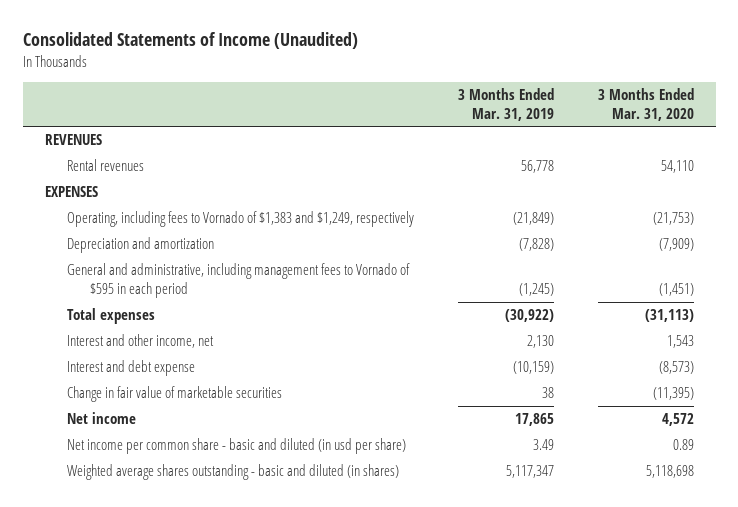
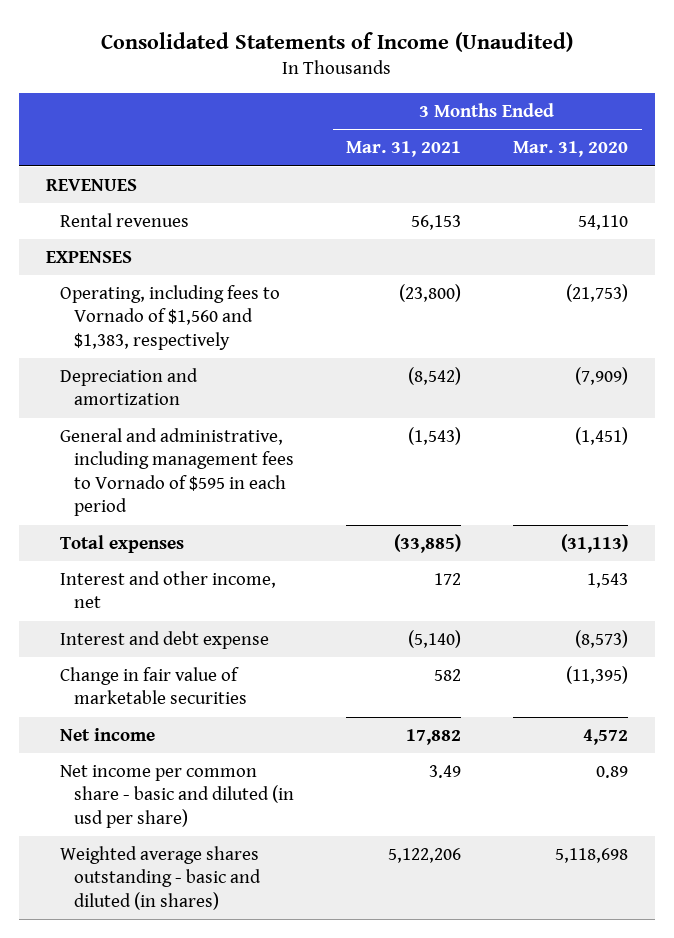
- | 3 Months Ended Mar. 31, 2019 | 3 Months Ended Mar. 31, 2020
+ | 3 Months Ended Mar. 31, 2021 | 3 Months Ended Mar. 31, 2020
- Operating, including fees to Vornado of $1,383 and $1,249, respectively | (21,849) | (21,753)
+ Operating, including fees to Vornado of $1,560 and $1,383, respectively | (23,800) | (21,753)

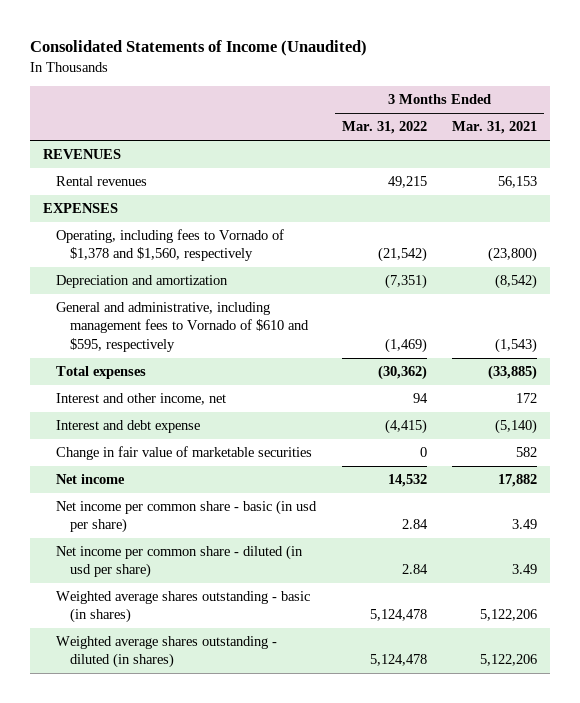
- | 3 Months Ended Mar. 31, 2021 | 3 Months Ended Mar. 31, 2020
+ | 3 Months Ended Mar. 31, 2022 | 3 Months Ended Mar. 31, 2021
- Operating, including fees to Vornado of $1,560 and $1,383, respectively | (23,800) | (21,753)
+ Operating, including fees to Vornado of $1,378 and $1,560, respectively | (21,542) | (23,800)
- General and administrative, including management fees to Vornado of $595 in each period | (1,543) | (1,451)
+ General and administrative, including management fees to Vornado of $610 and $595, respectively | (1,469) | (1,543)
- Net income per common share - basic and diluted (in usd per share) | 3.49 | 0.89
- Weighted average shares outstanding - basic and diluted (in shares) | 5,122,206 | 5,118,698
+ Net income per common share - basic (in usd per share) | 2.84 | 3.49
+ Net income per common share - diluted (in usd per share) | 2.84 | 3.49
+ Weighted average shares outstanding - basic (in shares) | 5,124,478 | 5,122,206
+ Weighted average shares outstanding - diluted (in shares) | 5,124,478 | 5,122,206

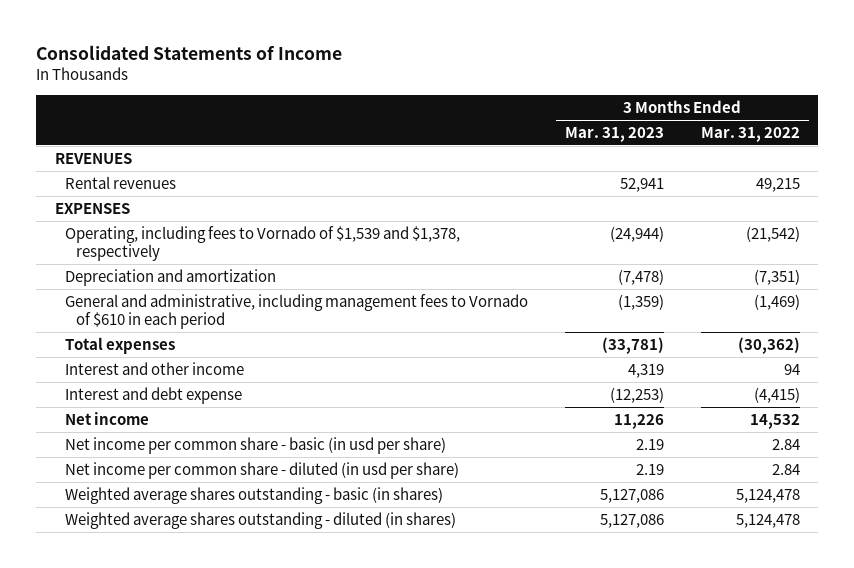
- Consolidated Statements of Income (Unaudited)
+ Consolidated Statements of Income
- | 3 Months Ended Mar. 31, 2022 | 3 Months Ended Mar. 31, 2021
+ | 3 Months Ended Mar. 31, 2023 | 3 Months Ended Mar. 31, 2022
- Operating, including fees to Vornado of $1,378 and $1,560, respectively | (21,542) | (23,800)
+ Operating, including fees to Vornado of $1,539 and $1,378, respectively | (24,944) | (21,542)
- General and administrative, including management fees to Vornado of $610 and $595, respectively | (1,469) | (1,543)
+ General and administrative, including management fees to Vornado of $610 in each period | (1,359) | (1,469)
- Interest and other income, net | 94 | 172
+ Interest and other income | 4,319 | 94
- Change in fair value of marketable securities | 0 | 582

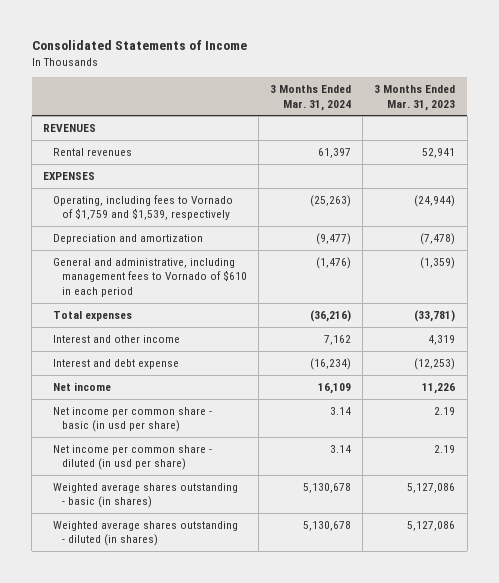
- | 3 Months Ended Mar. 31, 2023 | 3 Months Ended Mar. 31, 2022
+ | 3 Months Ended Mar. 31, 2024 | 3 Months Ended Mar. 31, 2023
- Operating, including fees to Vornado of $1,539 and $1,378, respectively | (24,944) | (21,542)
+ Operating, including fees to Vornado of $1,759 and $1,539, respectively | (25,263) | (24,944)

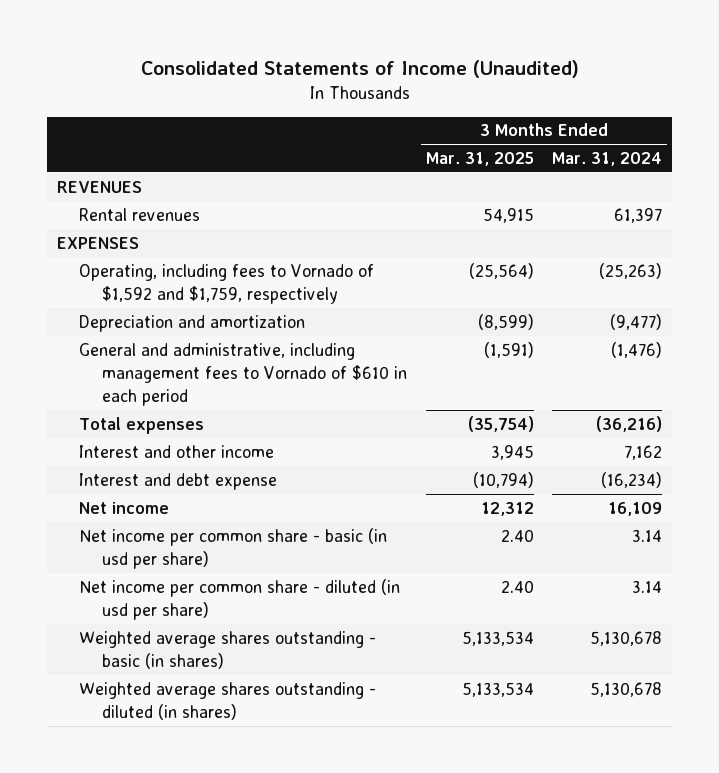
- Consolidated Statements of Income
+ Consolidated Statements of Income (Unaudited)
- | 3 Months Ended Mar. 31, 2024 | 3 Months Ended Mar. 31, 2023
+ | 3 Months Ended Mar. 31, 2025 | 3 Months Ended Mar. 31, 2024
- Operating, including fees to Vornado of $1,759 and $1,539, respectively | (25,263) | (24,944)
+ Operating, including fees to Vornado of $1,592 and $1,759, respectively | (25,564) | (25,263)

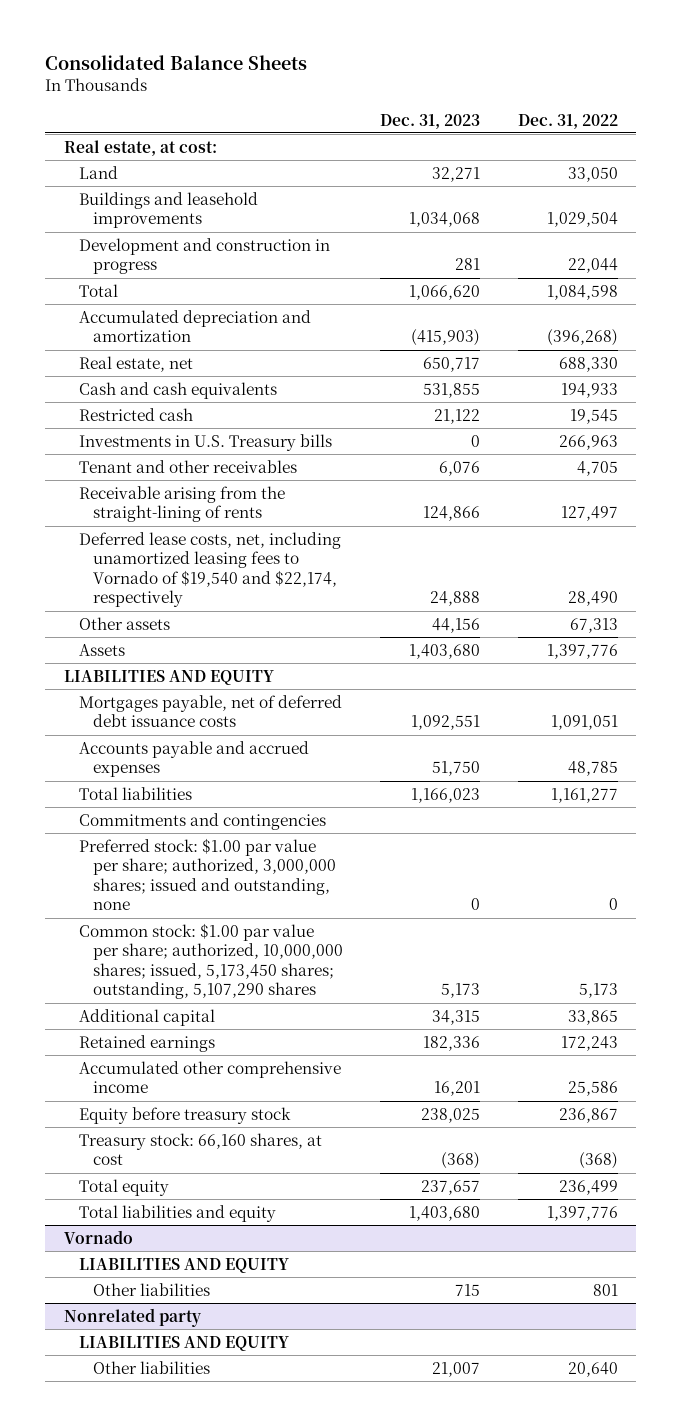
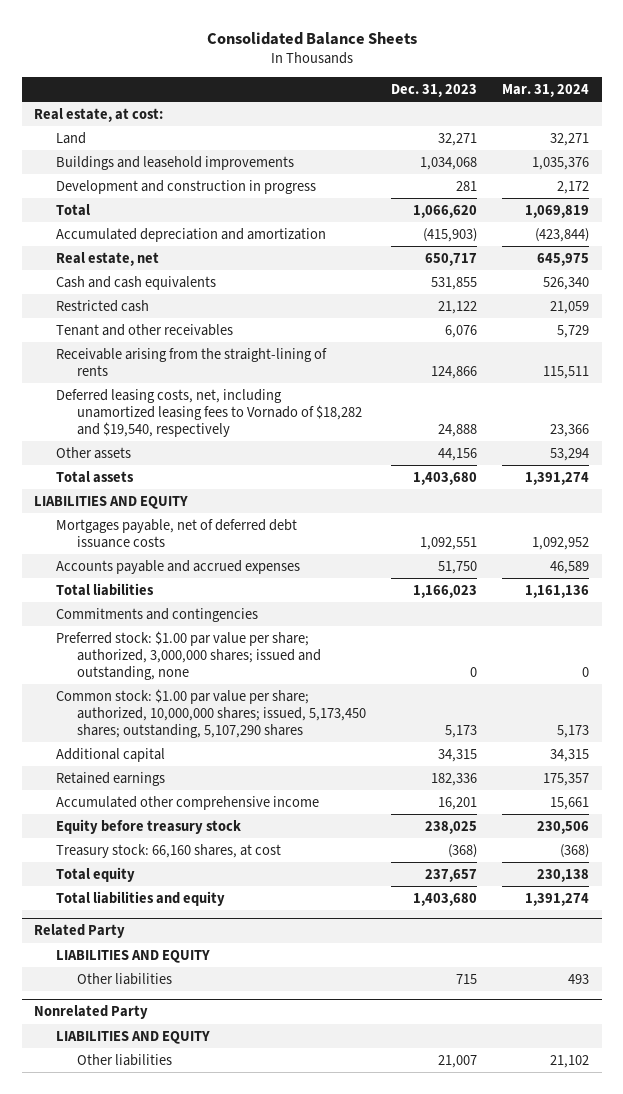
- | Dec. 31, 2023 | Dec. 31, 2022
+ | Dec. 31, 2023 | Mar. 31, 2024
- Investments in U.S. Treasury bills | 0 | 266,963
- Deferred lease costs, net, including unamortized leasing fees to Vornado of $19,540 and $22,174, respectively | 24,888 | 28,490
+ Deferred leasing costs, net, including unamortized leasing fees to Vornado of $18,282 and $19,540, respectively | 24,888 | 23,366
- Assets | 1,403,680 | 1,397,776
+ Total assets | 1,403,680 | 1,391,274
- Vornado
+ Related Party
- Nonrelated party
+ Nonrelated Party

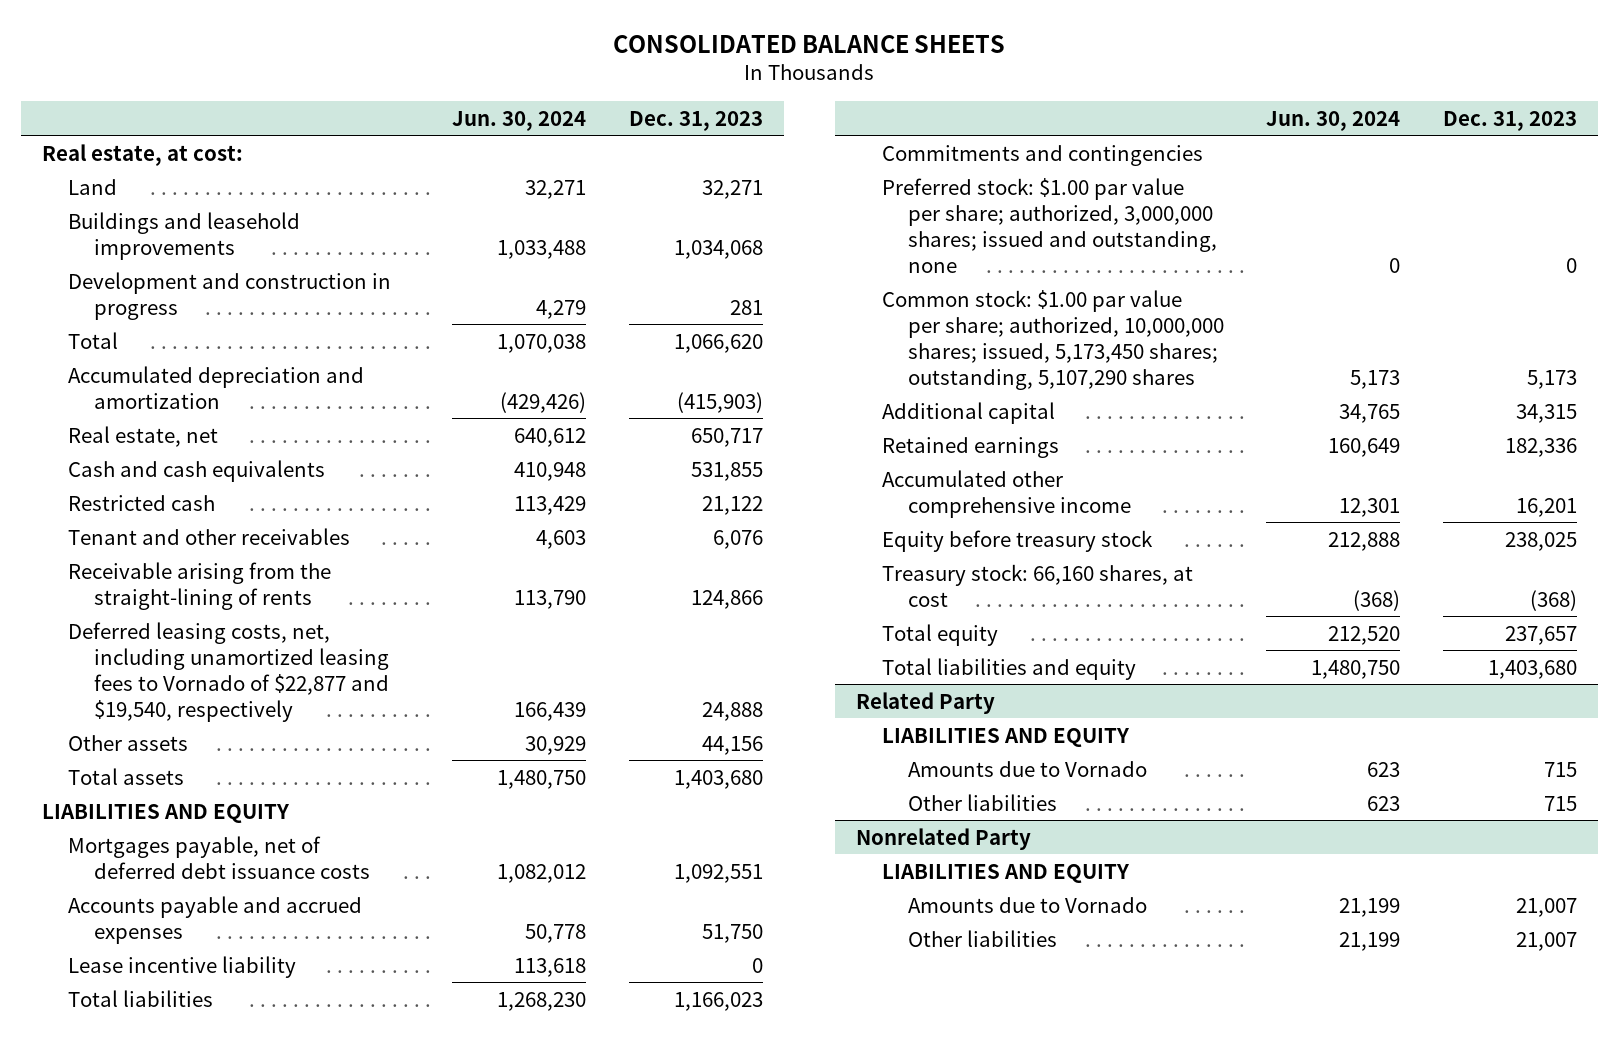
- Consolidated Balance Sheets
+ CONSOLIDATED BALANCE SHEETS
- | Dec. 31, 2023 | Mar. 31, 2024
+ | Jun. 30, 2024 | Dec. 31, 2023
- Deferred leasing costs, net, including unamortized leasing fees to Vornado of $18,282 and $19,540, respectively | 24,888 | 23,366
+ Deferred leasing costs, net, including unamortized leasing fees to Vornado of $22,877 and $19,540, respectively | 166,439 | 24,888
+ Lease incentive liability | 113,618 | 0
@ Related Party
+ Amounts due to Vornado | 623 | 715
@ Nonrelated Party
+ Amounts due to Vornado | 21,199 | 21,007

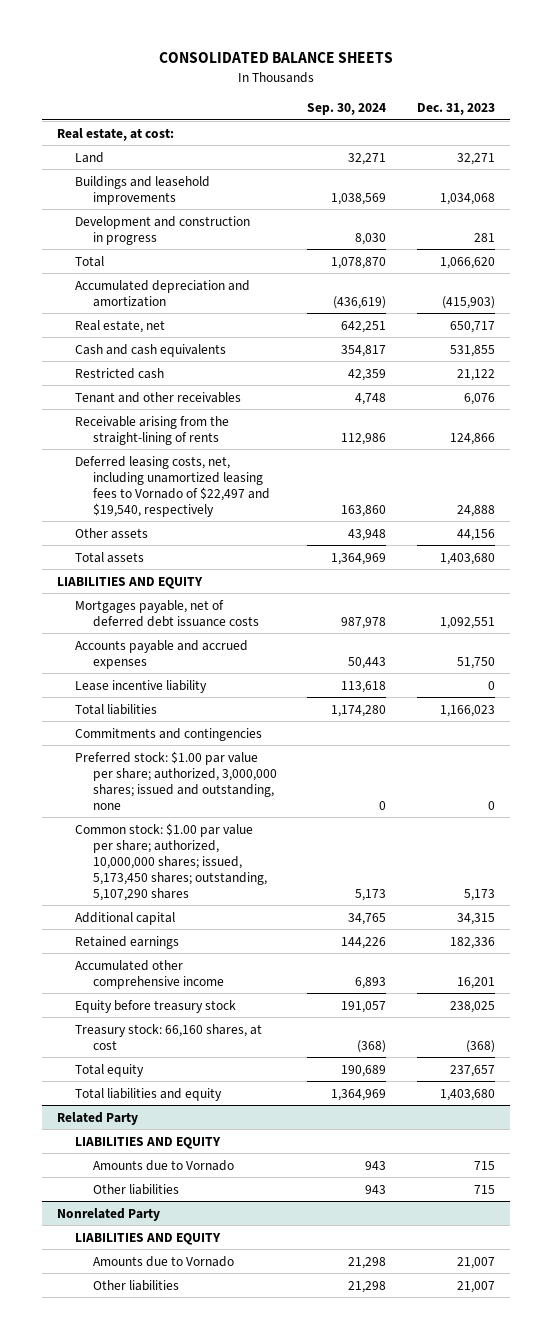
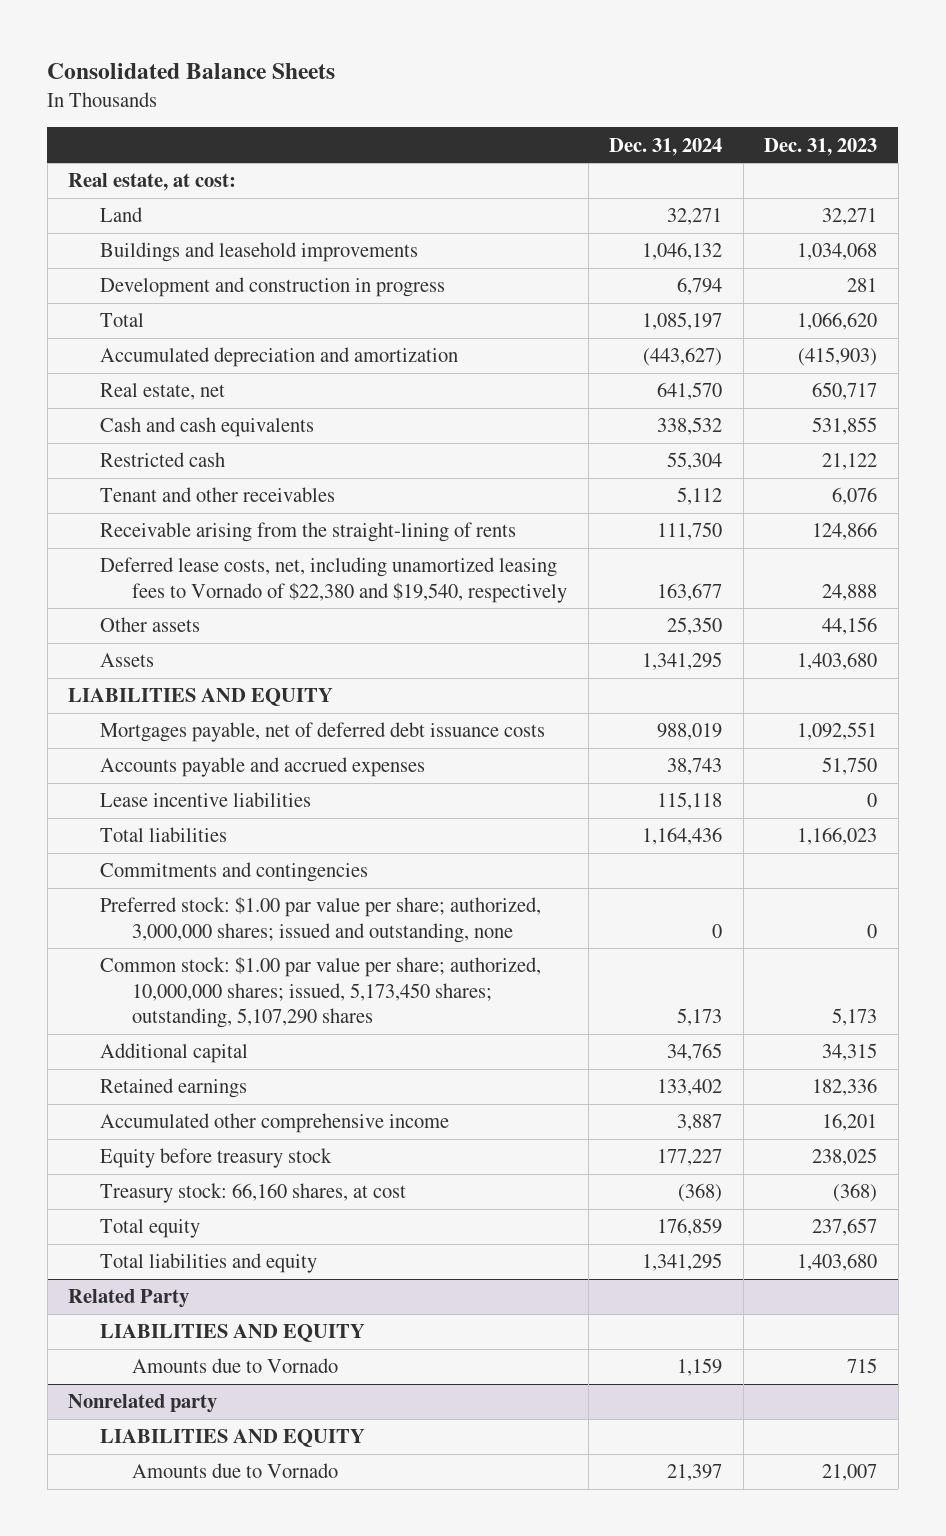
- CONSOLIDATED BALANCE SHEETS
+ Consolidated Balance Sheets
- | Sep. 30, 2024 | Dec. 31, 2023
+ | Dec. 31, 2024 | Dec. 31, 2023
- Deferred leasing costs, net, including unamortized leasing fees to Vornado of $22,497 and $19,540, respectively | 163,860 | 24,888
+ Deferred lease costs, net, including unamortized leasing fees to Vornado of $22,380 and $19,540, respectively | 163,677 | 24,888
- Total assets | 1,364,969 | 1,403,680
+ Assets | 1,341,295 | 1,403,680
- Lease incentive liability | 113,618 | 0
+ Lease incentive liabilities | 115,118 | 0
@ Related Party
- Other liabilities | 943 | 715
- Nonrelated Party
+ Nonrelated party
- Other liabilities | 21,298 | 21,007

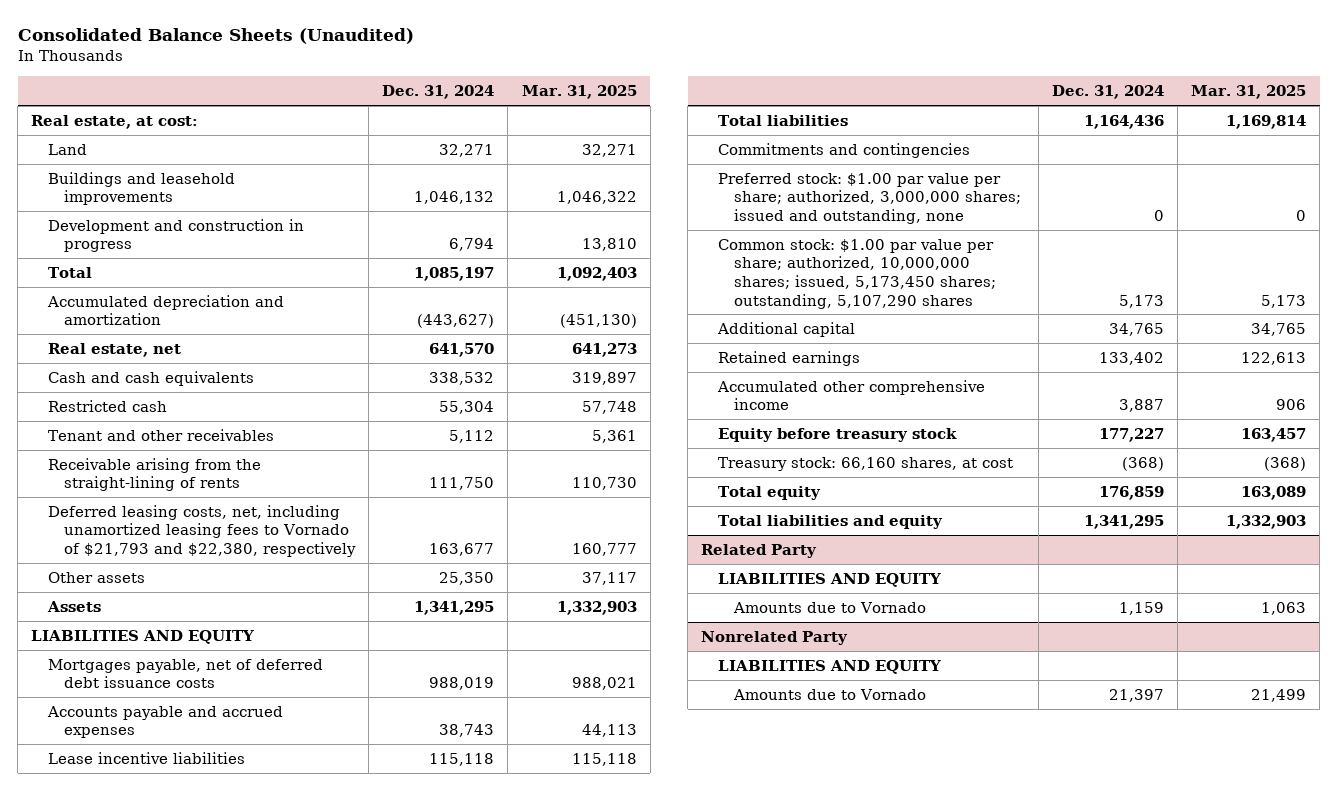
- Consolidated Balance Sheets
+ Consolidated Balance Sheets (Unaudited)
- | Dec. 31, 2024 | Dec. 31, 2023
+ | Dec. 31, 2024 | Mar. 31, 2025
- Deferred lease costs, net, including unamortized leasing fees to Vornado of $22,380 and $19,540, respectively | 163,677 | 24,888
+ Deferred leasing costs, net, including unamortized leasing fees to Vornado of $21,793 and $22,380, respectively | 163,677 | 160,777
- Nonrelated party
+ Nonrelated Party

